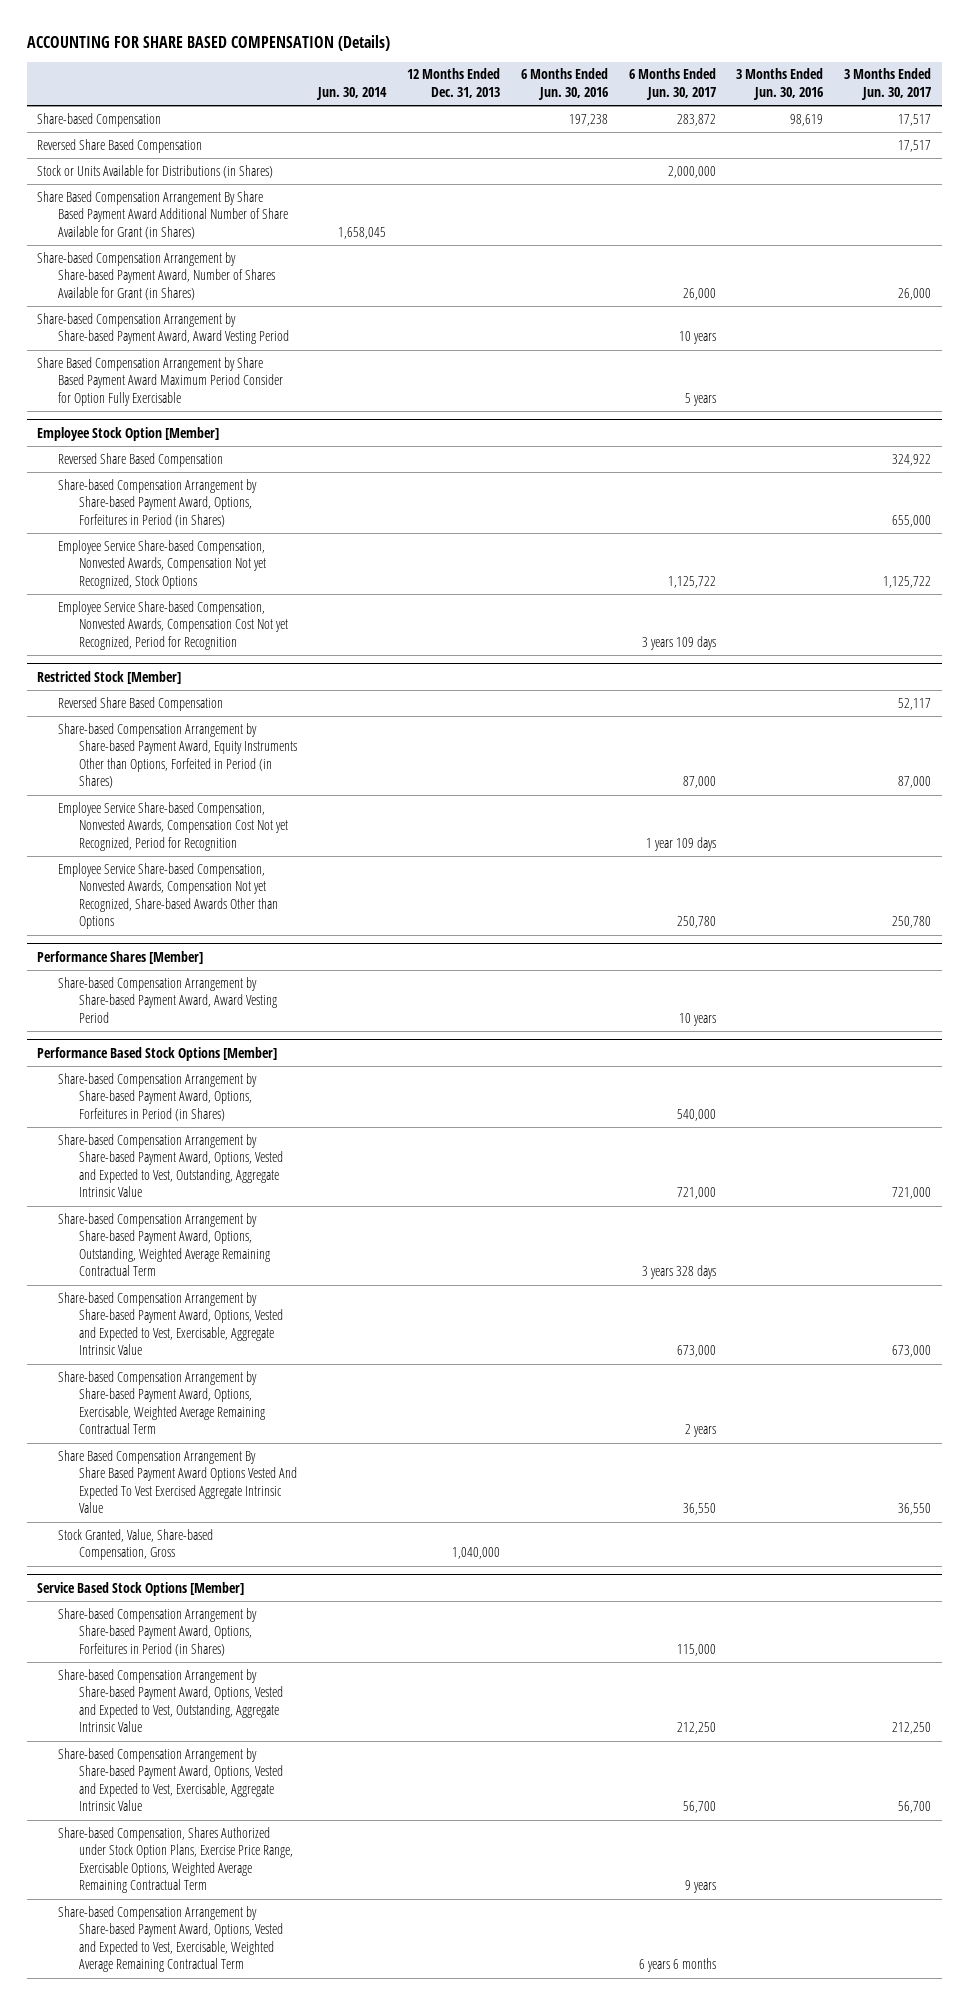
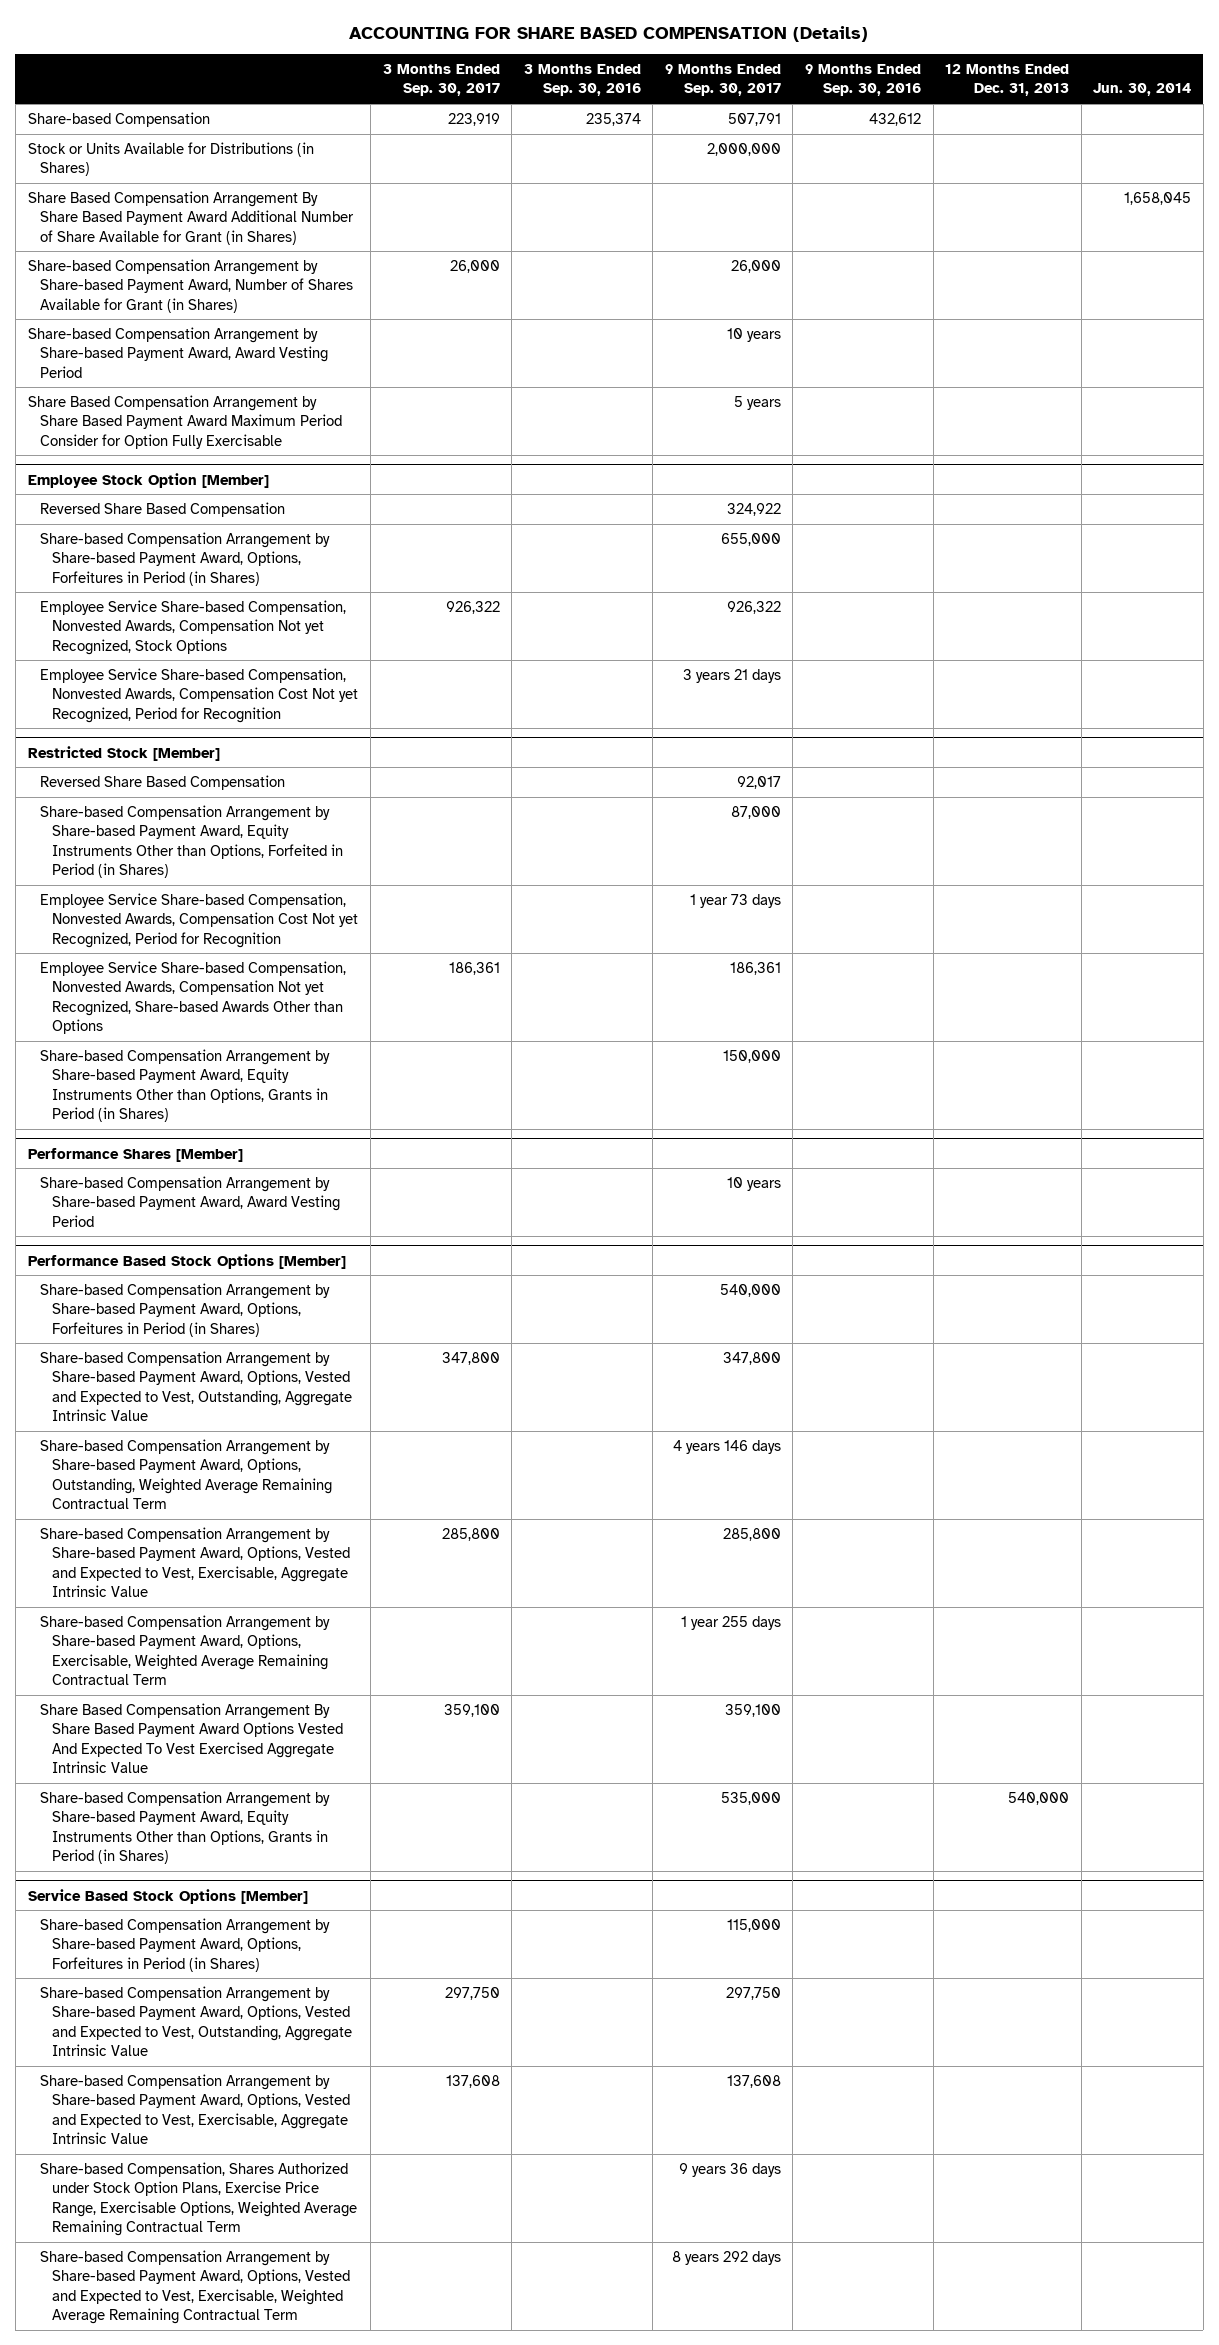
- | Jun. 30, 2014 | 12 Months Ended Dec. 31, 2013 | 6 Months Ended Jun. 30, 2016 | 6 Months Ended Jun. 30, 2017 | 3 Months Ended Jun. 30, 2016 | 3 Months Ended Jun. 30, 2017
+ | 3 Months Ended Sep. 30, 2017 | 3 Months Ended Sep. 30, 2016 | 9 Months Ended Sep. 30, 2017 | 9 Months Ended Sep. 30, 2016 | 12 Months Ended Dec. 31, 2013 | Jun. 30, 2014
- Reversed Share Based Compensation | | | | | | 17,517
@ Restricted Stock [Member]
+ Share-based Compensation Arrangement by Share-based Payment Award, Equity Instruments Other than Options, Grants in Period (in Shares) | | | 150,000 | | |
@ Performance Based Stock Options [Member]
- Stock Granted, Value, Share-based Compensation, Gross | | 1,040,000 | | | |
+ Share-based Compensation Arrangement by Share-based Payment Award, Equity Instruments Other than Options, Grants in Period (in Shares) | | | 535,000 | | 540,000 |

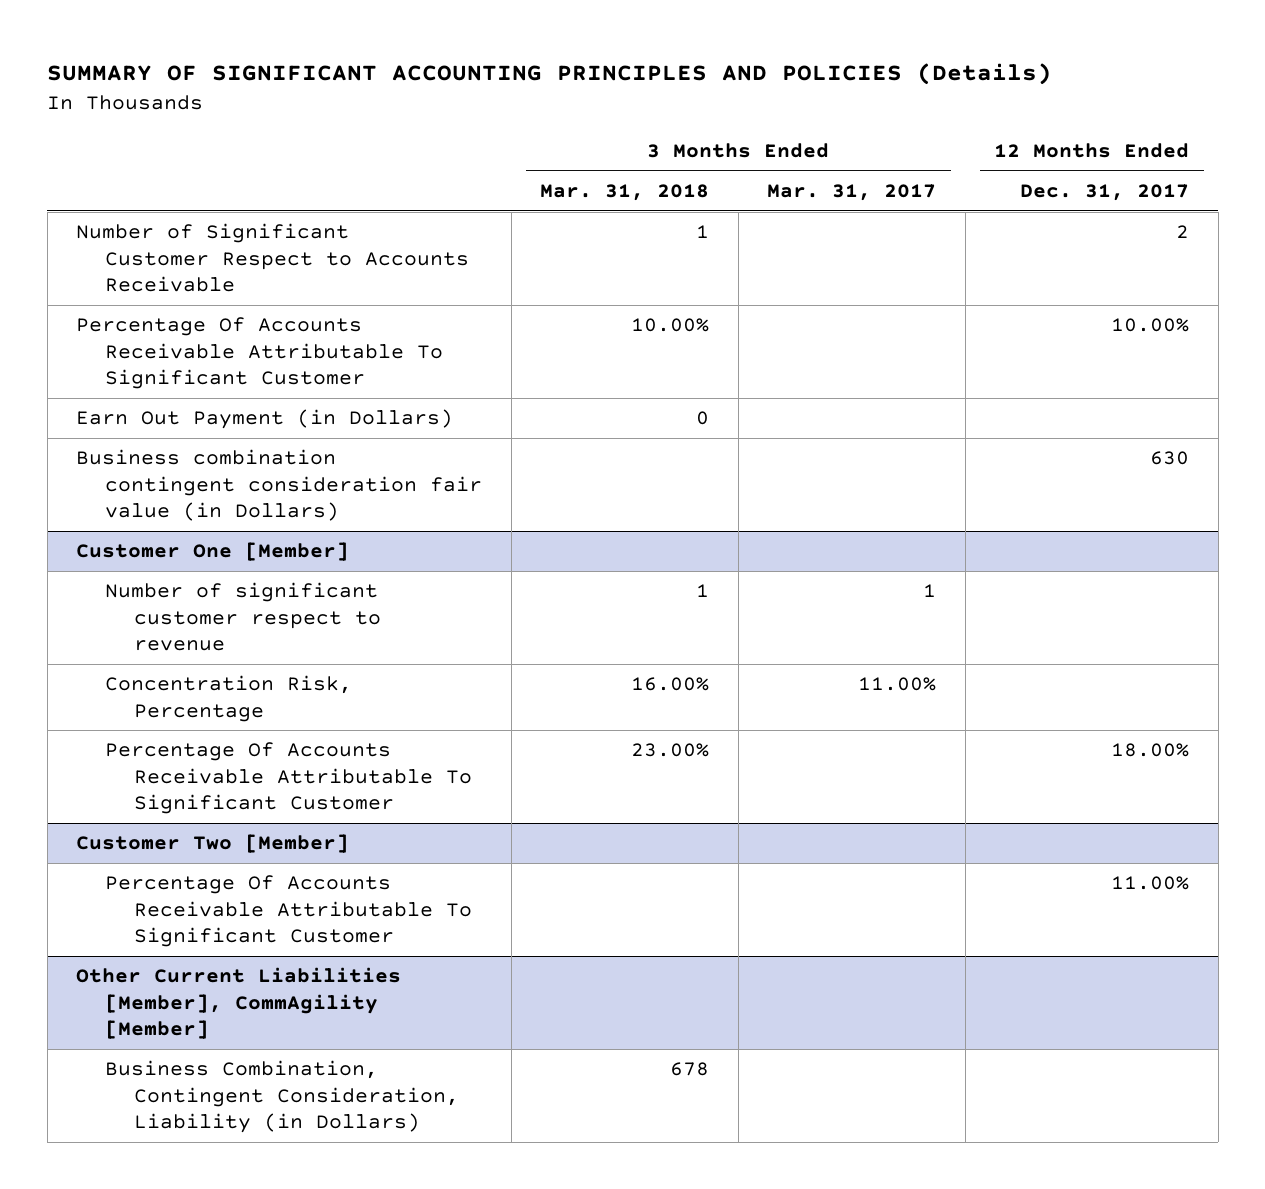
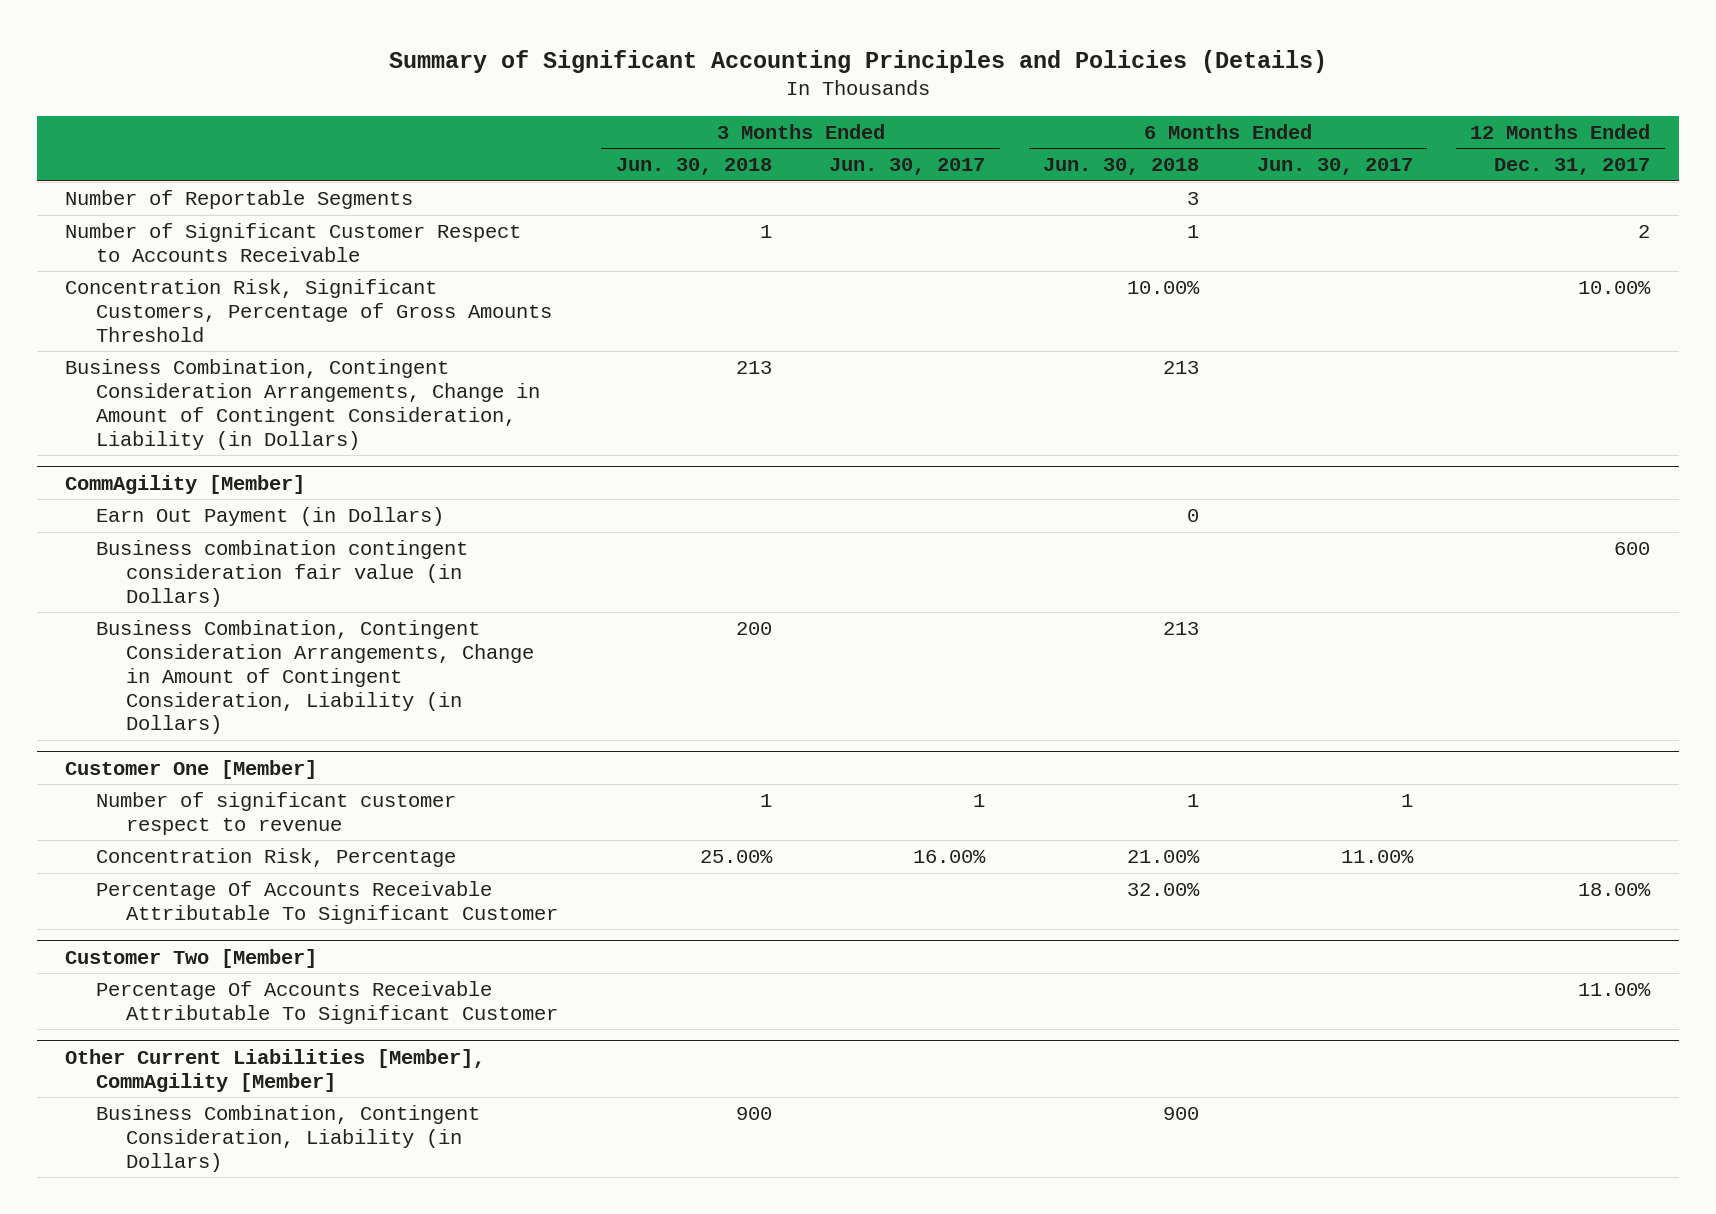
- SUMMARY OF SIGNIFICANT ACCOUNTING PRINCIPLES AND POLICIES (Details)
+ Summary of Significant Accounting Principles and Policies (Details)
- | 3 Months Ended Mar. 31, 2018 | 3 Months Ended Mar. 31, 2017 | 12 Months Ended Dec. 31, 2017
+ | 3 Months Ended Jun. 30, 2018 | 3 Months Ended Jun. 30, 2017 | 6 Months Ended Jun. 30, 2018 | 6 Months Ended Jun. 30, 2017 | 12 Months Ended Dec. 31, 2017
+ Number of Reportable Segments | | | 3 | |
- Percentage Of Accounts Receivable Attributable To Significant Customer | 10.00% | | 10.00%
- Earn Out Payment (in Dollars) | 0 | |
- Business combination contingent consideration fair value (in Dollars) | | | 630
+ Concentration Risk, Significant Customers, Percentage of Gross Amounts Threshold | | | 10.00% | | 10.00%
+ Business Combination, Contingent Consideration Arrangements, Change in Amount of Contingent Consideration, Liability (in Dollars) | 213 | | 213 | |
+ CommAgility [Member]
+ Earn Out Payment (in Dollars) | | | 0 | |
+ Business combination contingent consideration fair value (in Dollars) | | | | | 600
+ Business Combination, Contingent Consideration Arrangements, Change in Amount of Contingent Consideration, Liability (in Dollars) | 200 | | 213 | |

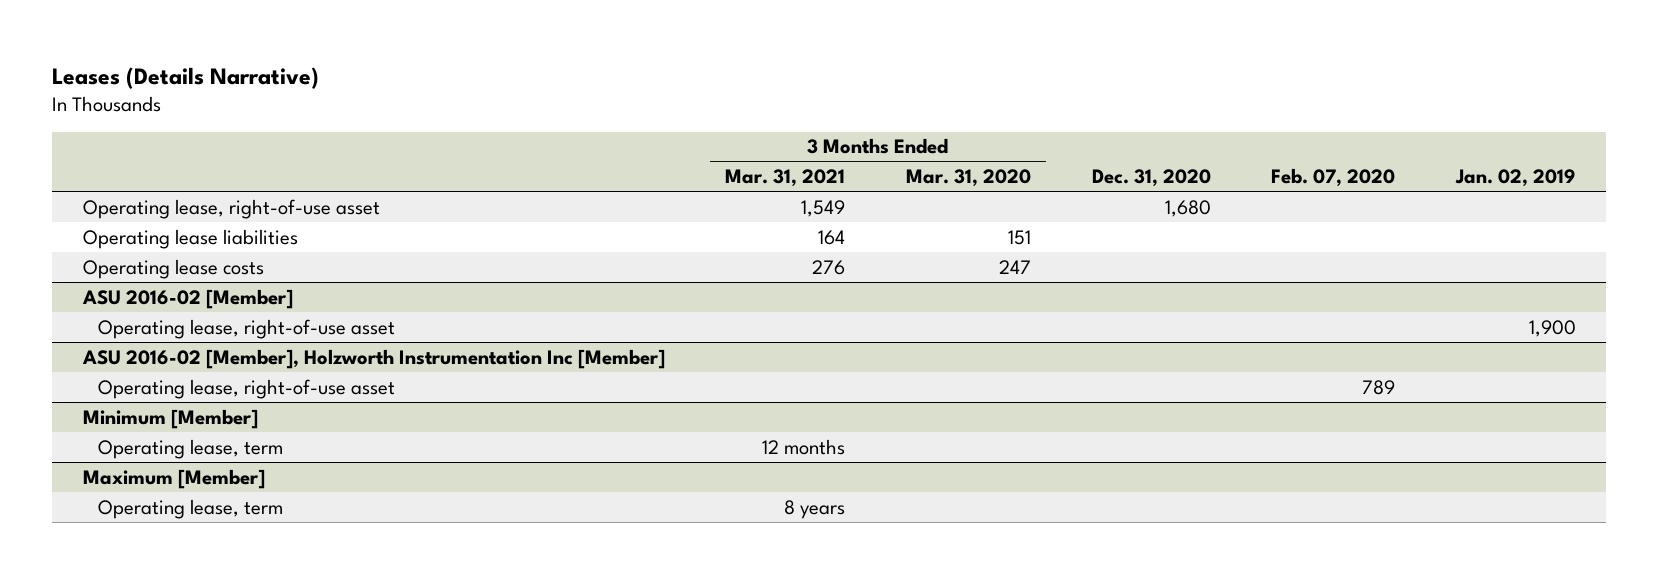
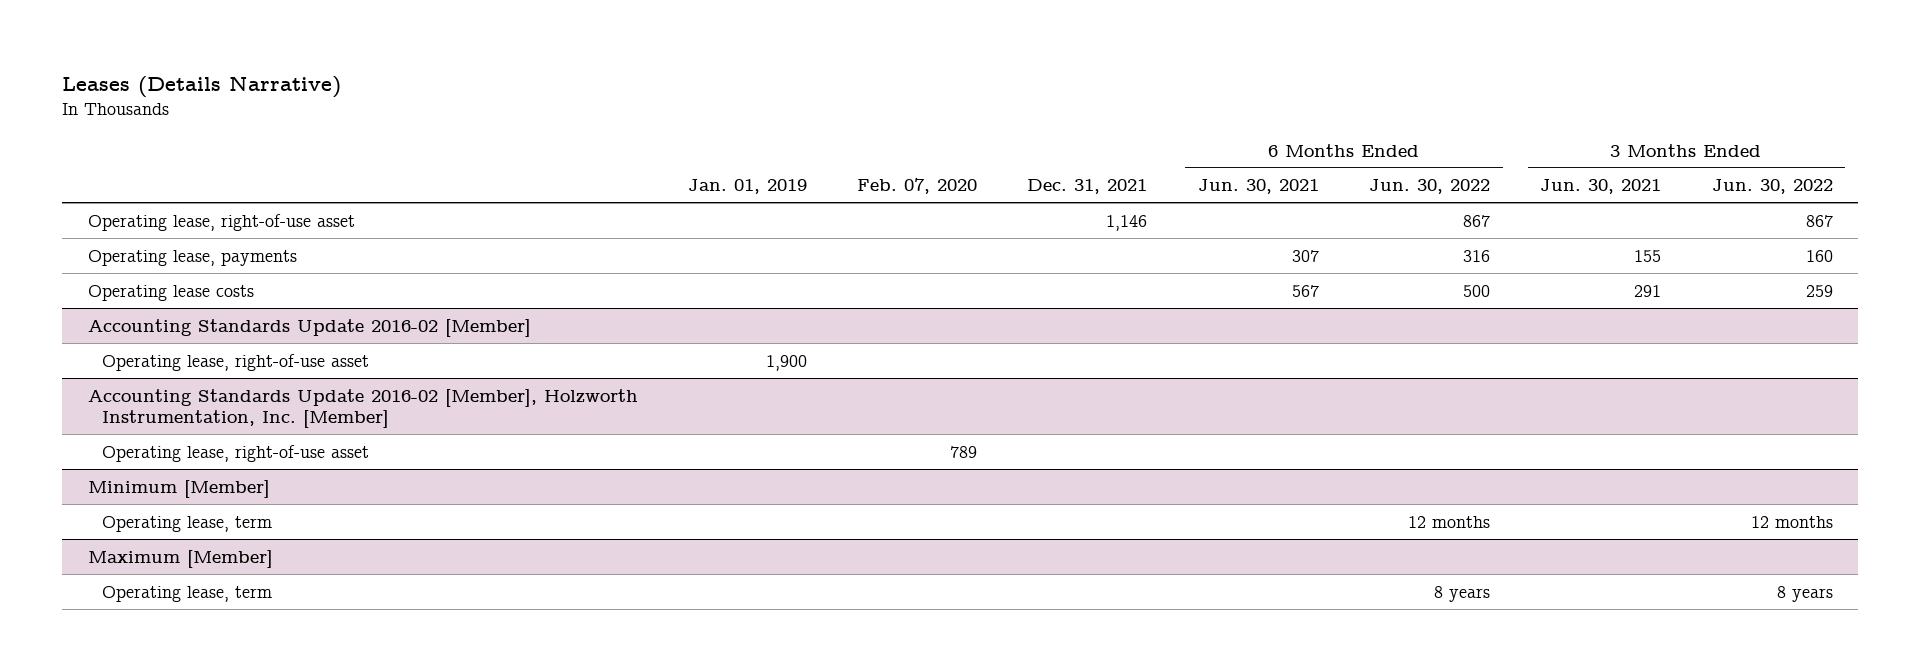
- | 3 Months Ended Mar. 31, 2021 | 3 Months Ended Mar. 31, 2020 | Dec. 31, 2020 | Feb. 07, 2020 | Jan. 02, 2019
+ | Jan. 01, 2019 | Feb. 07, 2020 | Dec. 31, 2021 | 6 Months Ended Jun. 30, 2021 | 6 Months Ended Jun. 30, 2022 | 3 Months Ended Jun. 30, 2021 | 3 Months Ended Jun. 30, 2022
- Operating lease liabilities | 164 | 151 | | |
+ Operating lease, payments | | | | 307 | 316 | 155 | 160
- ASU 2016-02 [Member]
+ Accounting Standards Update 2016-02 [Member]
- ASU 2016-02 [Member], Holzworth Instrumentation Inc [Member]
+ Accounting Standards Update 2016-02 [Member], Holzworth Instrumentation, Inc. [Member]

